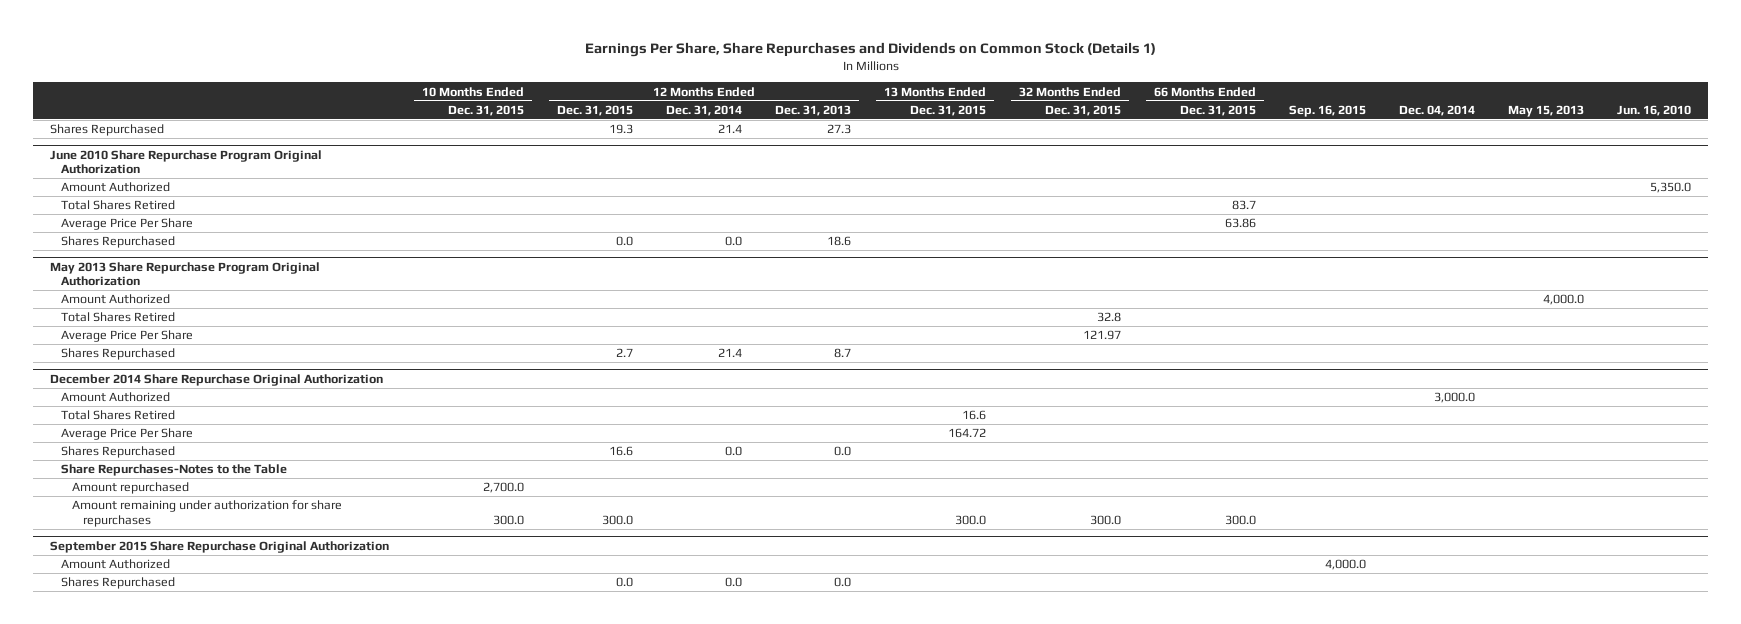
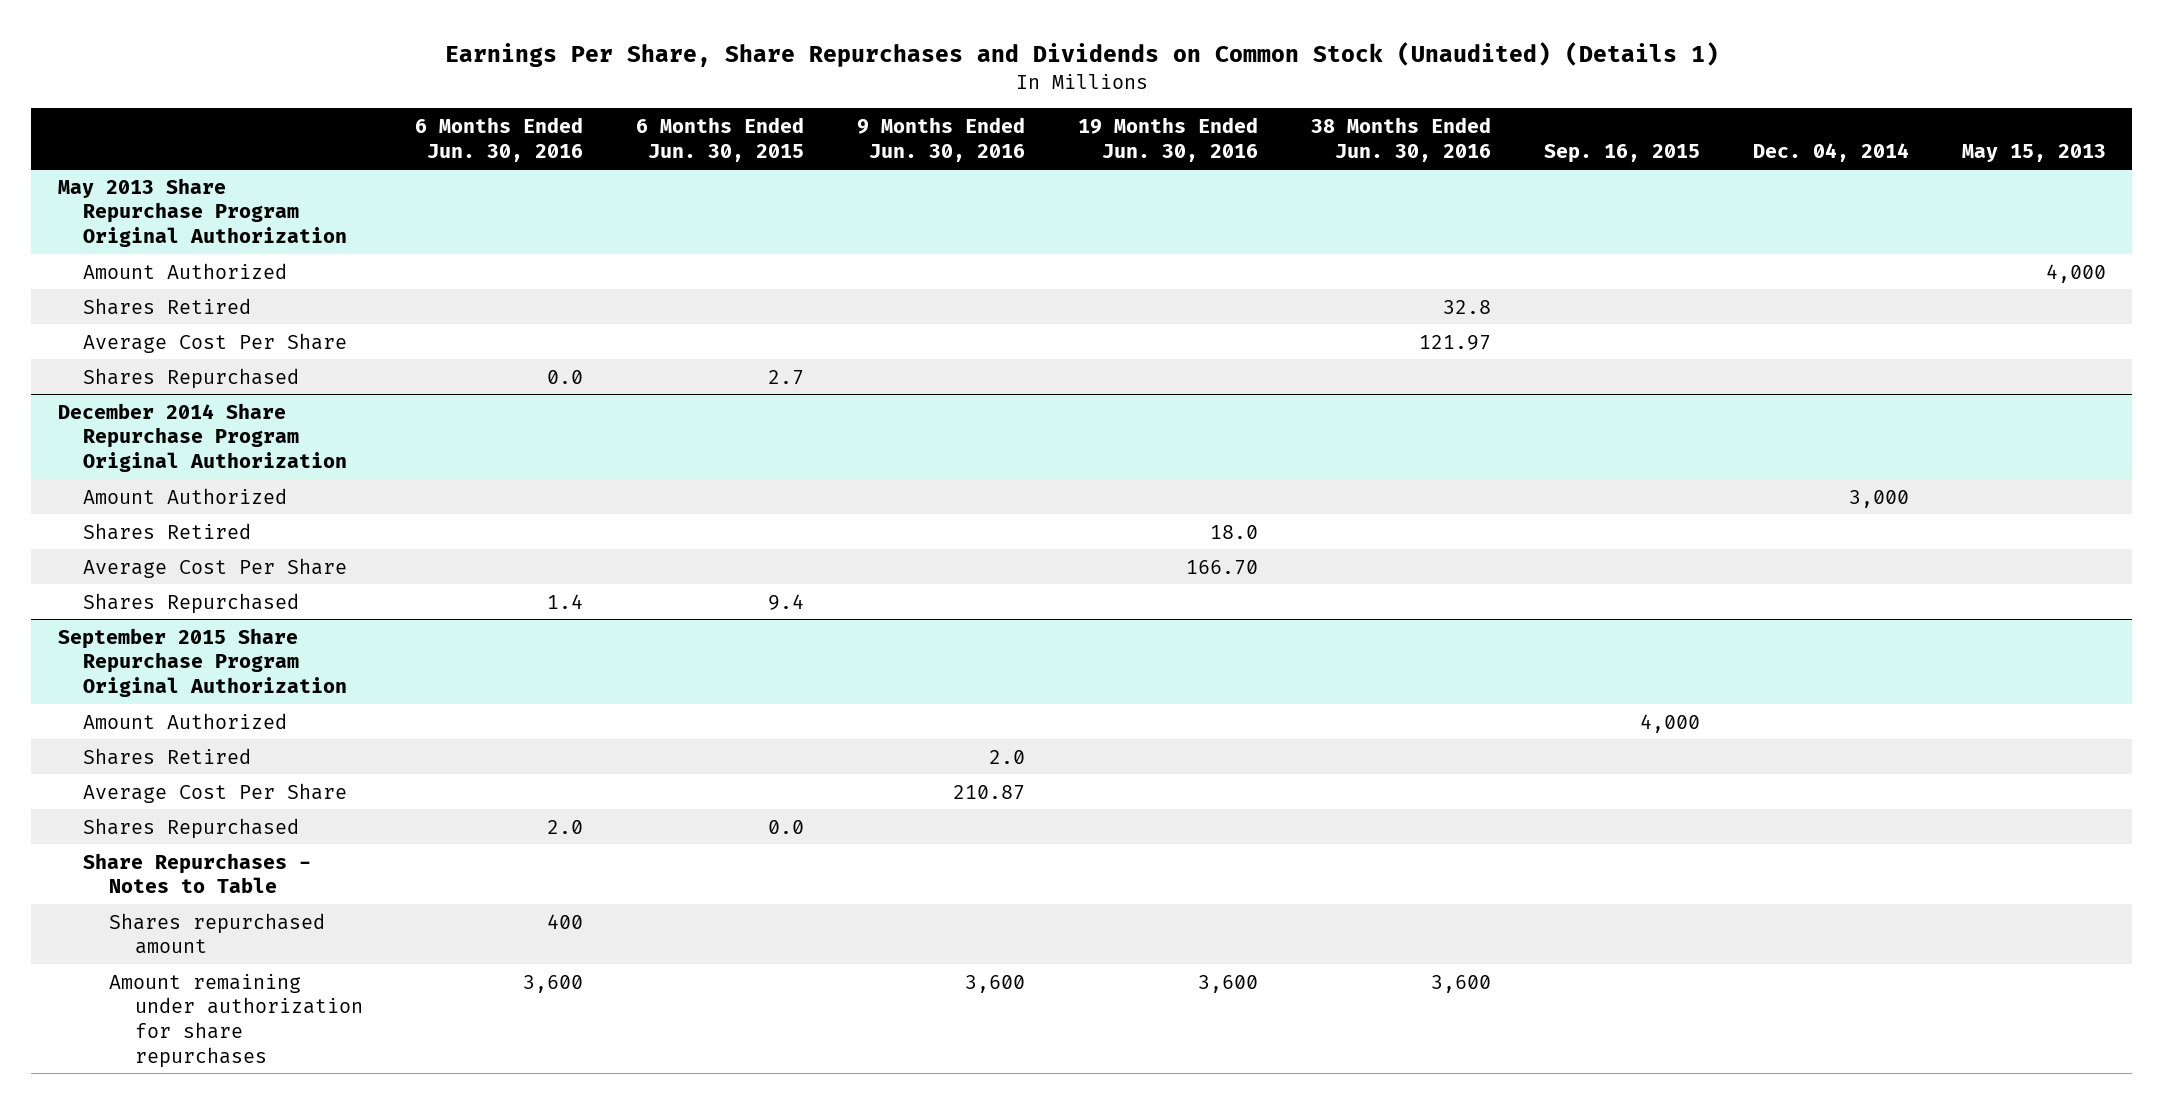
- Earnings Per Share, Share Repurchases and Dividends on Common Stock (Details 1)
+ Earnings Per Share, Share Repurchases and Dividends on Common Stock (Unaudited) (Details 1)
- | 10 Months Ended Dec. 31, 2015 | 12 Months Ended Dec. 31, 2015 | 12 Months Ended Dec. 31, 2014 | 12 Months Ended Dec. 31, 2013 | 13 Months Ended Dec. 31, 2015 | 32 Months Ended Dec. 31, 2015 | 66 Months Ended Dec. 31, 2015 | Sep. 16, 2015 | Dec. 04, 2014 | May 15, 2013 | Jun. 16, 2010
+ | 6 Months Ended Jun. 30, 2016 | 6 Months Ended Jun. 30, 2015 | 9 Months Ended Jun. 30, 2016 | 19 Months Ended Jun. 30, 2016 | 38 Months Ended Jun. 30, 2016 | Sep. 16, 2015 | Dec. 04, 2014 | May 15, 2013
- Shares Repurchased | | 19.3 | 21.4 | 27.3 | | | | | | |
- June 2010 Share Repurchase Program Original Authorization
- Amount Authorized | | | | | | | | | | | 5,350.0
- Total Shares Retired | | | | | | | 83.7 | | | |
- Average Price Per Share | | | | | | | 63.86 | | | |
- Shares Repurchased | | 0.0 | 0.0 | 18.6 | | | | | | |
@ May 2013 Share Repurchase Program Original Authorization
- Amount Authorized | | | | | | | | | | 4,000.0 |
- Total Shares Retired | | | | | | 32.8 | | | | |
- Average Price Per Share | | | | | | 121.97 | | | | |
+ Amount Authorized | | | | | | | | 4,000
+ Shares Retired | | | | | 32.8 | | |
+ Average Cost Per Share | | | | | 121.97 | | |
- December 2014 Share Repurchase Original Authorization
- Amount Authorized | | | | | | | | | 3,000.0 | |
- Total Shares Retired | | | | | 16.6 | | | | | |
- Average Price Per Share | | | | | 164.72 | | | | | |
+ December 2014 Share Repurchase Program Original Authorization
+ Amount Authorized | | | | | | | 3,000 |
+ Shares Retired | | | | 18.0 | | | |
+ Average Cost Per Share | | | | 166.70 | | | |
- Share Repurchases-Notes to the Table
- Amount repurchased | 2,700.0 | | | | | | | | | |
- Amount remaining under authorization for share repurchases | 300.0 | 300.0 | | | 300.0 | 300.0 | 300.0 | | | |
- September 2015 Share Repurchase Original Authorization
- Amount Authorized | | | | | | | | 4,000.0 | | |
+ September 2015 Share Repurchase Program Original Authorization
+ Amount Authorized | | | | | | 4,000 | |
+ Shares Retired | | | 2.0 | | | | |
+ Average Cost Per Share | | | 210.87 | | | | |
+ Share Repurchases - Notes to Table
+ Shares repurchased amount | 400 | | | | | | |
+ Amount remaining under authorization for share repurchases | 3,600 | | 3,600 | 3,600 | 3,600 | | |

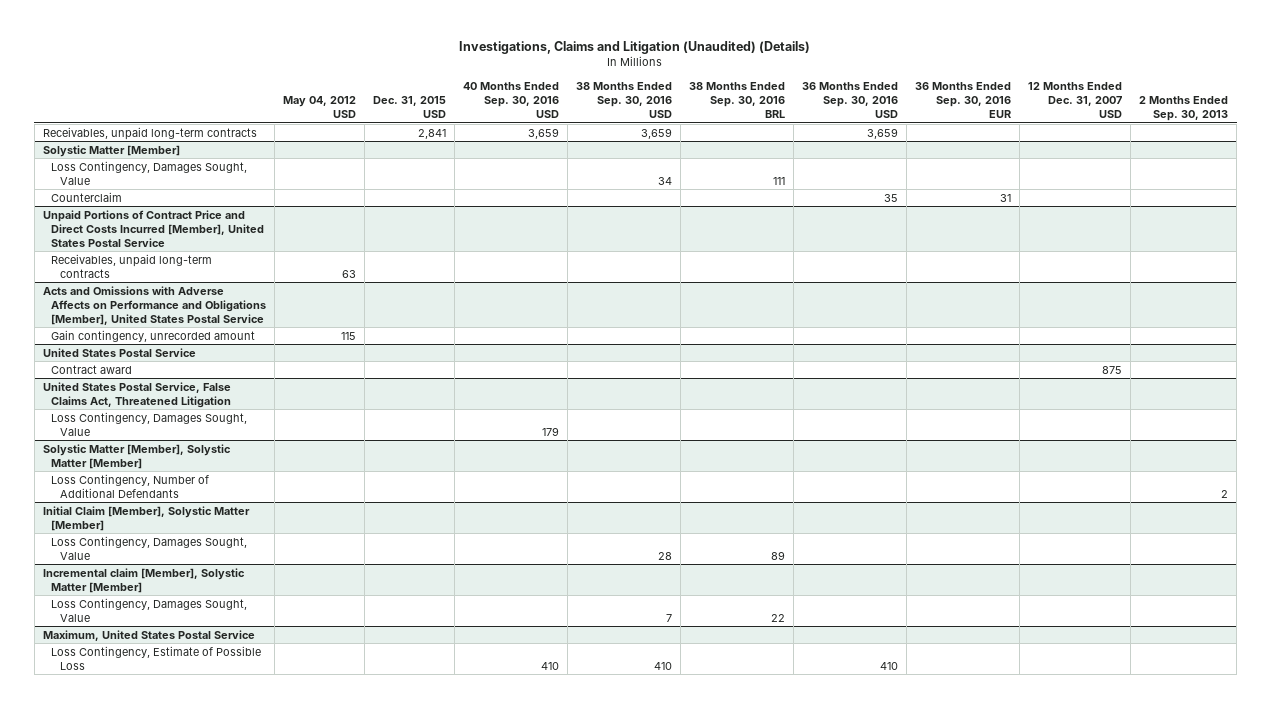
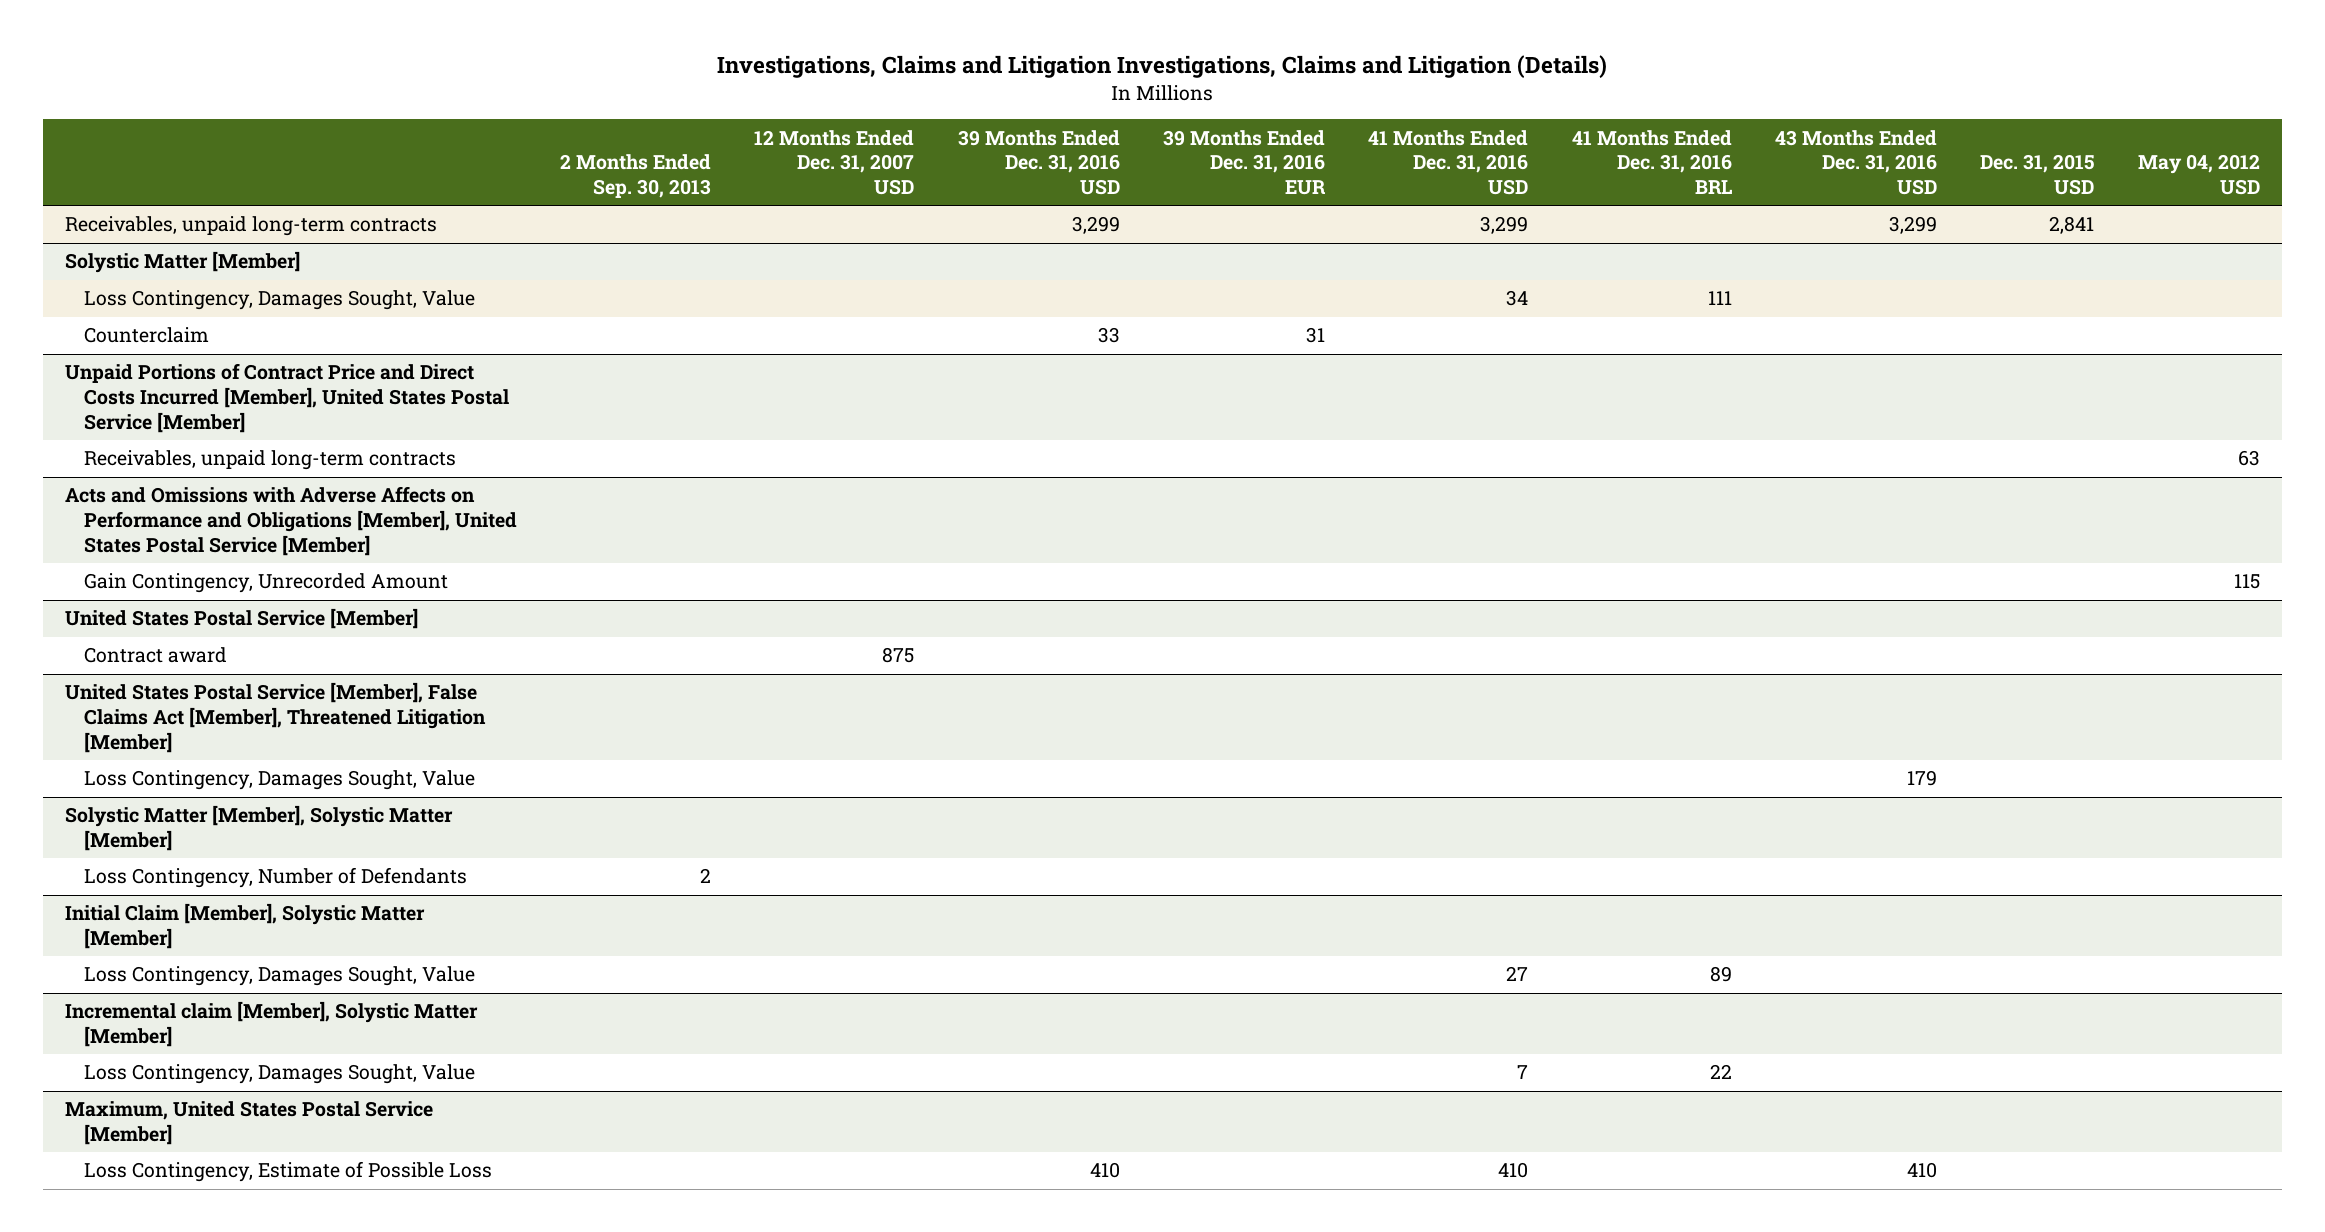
- Investigations, Claims and Litigation (Unaudited) (Details)
+ Investigations, Claims and Litigation Investigations, Claims and Litigation (Details)
- | May 04, 2012 USD | Dec. 31, 2015 USD | 40 Months Ended Sep. 30, 2016 USD | 38 Months Ended Sep. 30, 2016 USD | 38 Months Ended Sep. 30, 2016 BRL | 36 Months Ended Sep. 30, 2016 USD | 36 Months Ended Sep. 30, 2016 EUR | 12 Months Ended Dec. 31, 2007 USD | 2 Months Ended Sep. 30, 2013
+ | 2 Months Ended Sep. 30, 2013 | 12 Months Ended Dec. 31, 2007 USD | 39 Months Ended Dec. 31, 2016 USD | 39 Months Ended Dec. 31, 2016 EUR | 41 Months Ended Dec. 31, 2016 USD | 41 Months Ended Dec. 31, 2016 BRL | 43 Months Ended Dec. 31, 2016 USD | Dec. 31, 2015 USD | May 04, 2012 USD
- Unpaid Portions of Contract Price and Direct Costs Incurred [Member], United States Postal Service
+ Unpaid Portions of Contract Price and Direct Costs Incurred [Member], United States Postal Service [Member]
- Acts and Omissions with Adverse Affects on Performance and Obligations [Member], United States Postal Service
- Gain contingency, unrecorded amount | 115 | | | | | | | |
- United States Postal Service
+ Acts and Omissions with Adverse Affects on Performance and Obligations [Member], United States Postal Service [Member]
+ Gain Contingency, Unrecorded Amount | | | | | | | | | 115
+ United States Postal Service [Member]
- United States Postal Service, False Claims Act, Threatened Litigation
+ United States Postal Service [Member], False Claims Act [Member], Threatened Litigation [Member]
@ Solystic Matter [Member], Solystic Matter [Member]
- Loss Contingency, Number of Additional Defendants | | | | | | | | | 2
+ Loss Contingency, Number of Defendants | 2 | | | | | | | |
- Maximum, United States Postal Service
+ Maximum, United States Postal Service [Member]

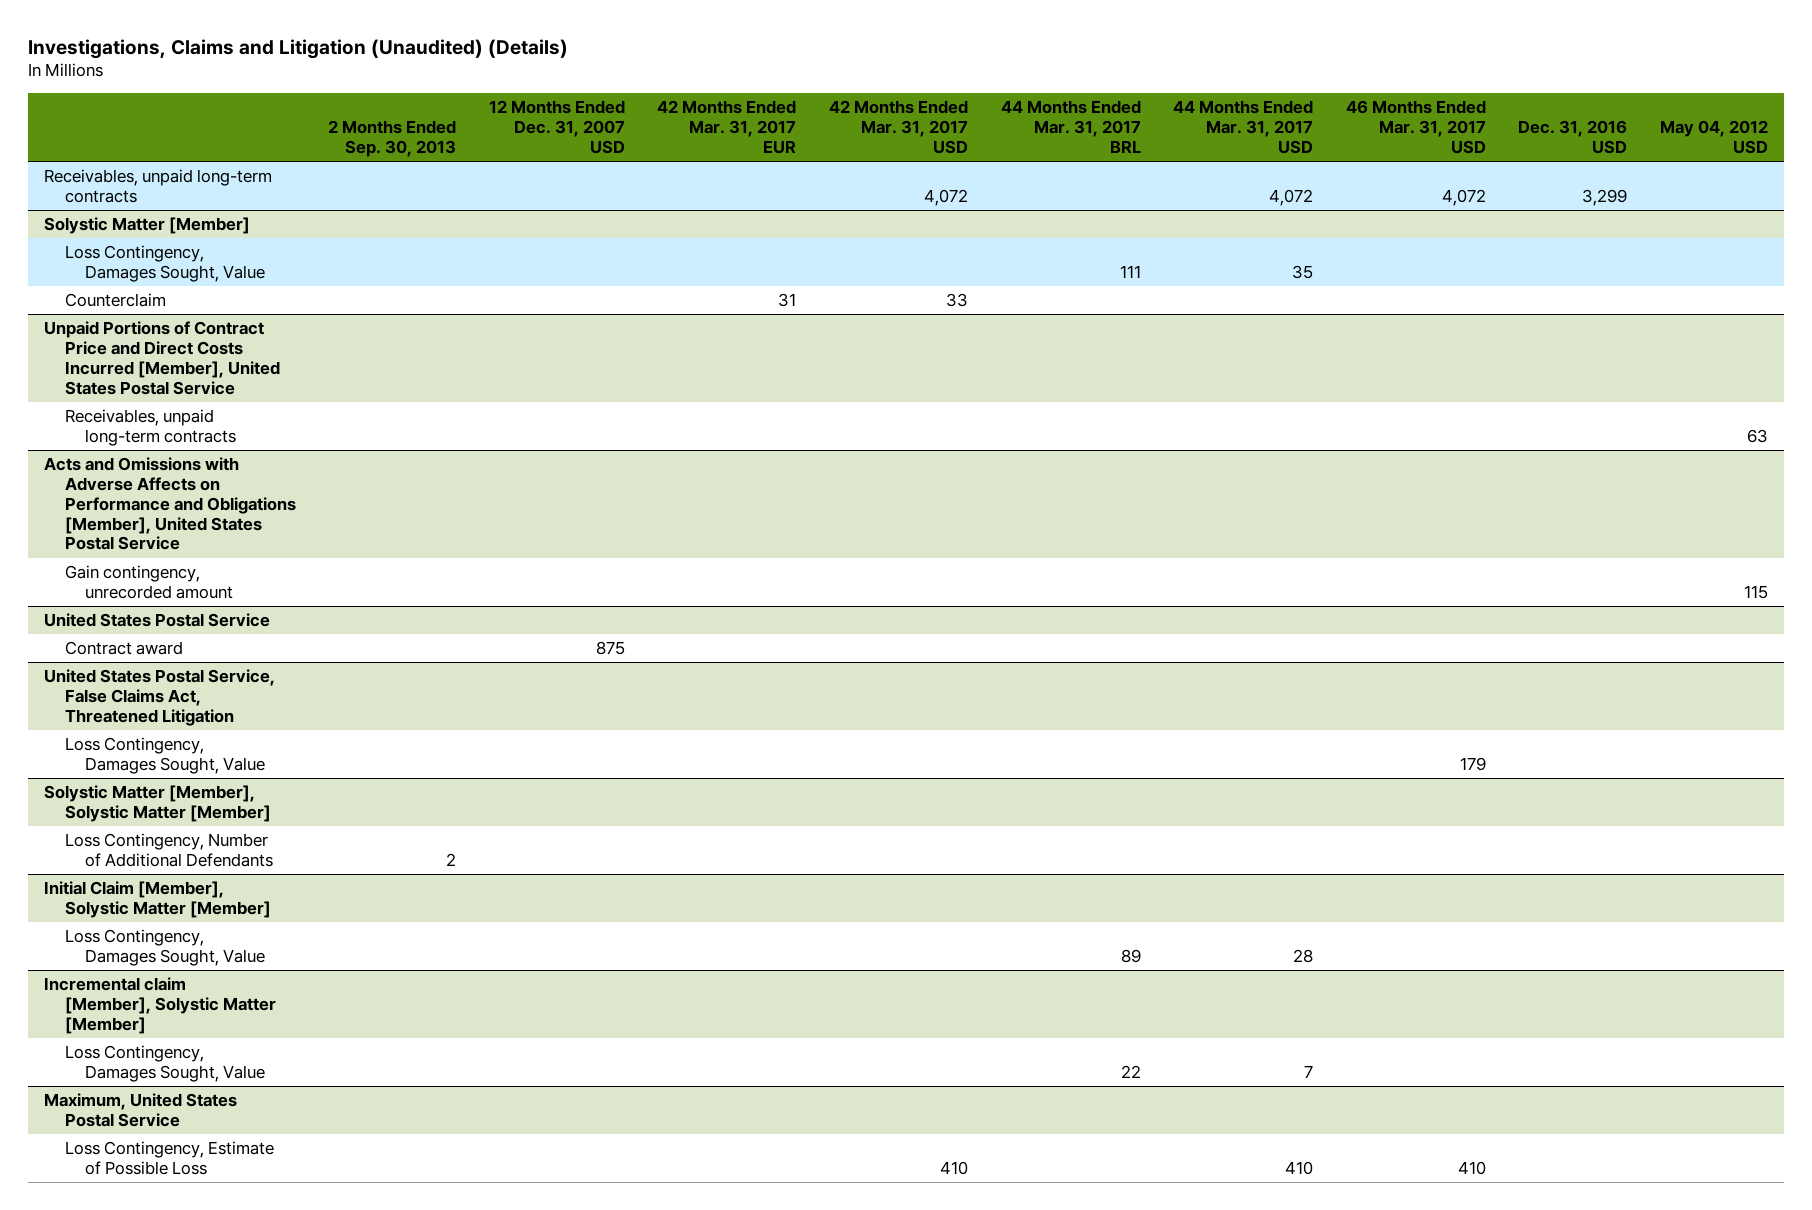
- Investigations, Claims and Litigation Investigations, Claims and Litigation (Details)
+ Investigations, Claims and Litigation (Unaudited) (Details)
- | 2 Months Ended Sep. 30, 2013 | 12 Months Ended Dec. 31, 2007 USD | 39 Months Ended Dec. 31, 2016 USD | 39 Months Ended Dec. 31, 2016 EUR | 41 Months Ended Dec. 31, 2016 USD | 41 Months Ended Dec. 31, 2016 BRL | 43 Months Ended Dec. 31, 2016 USD | Dec. 31, 2015 USD | May 04, 2012 USD
+ | 2 Months Ended Sep. 30, 2013 | 12 Months Ended Dec. 31, 2007 USD | 42 Months Ended Mar. 31, 2017 EUR | 42 Months Ended Mar. 31, 2017 USD | 44 Months Ended Mar. 31, 2017 BRL | 44 Months Ended Mar. 31, 2017 USD | 46 Months Ended Mar. 31, 2017 USD | Dec. 31, 2016 USD | May 04, 2012 USD
- Unpaid Portions of Contract Price and Direct Costs Incurred [Member], United States Postal Service [Member]
+ Unpaid Portions of Contract Price and Direct Costs Incurred [Member], United States Postal Service
- Acts and Omissions with Adverse Affects on Performance and Obligations [Member], United States Postal Service [Member]
- Gain Contingency, Unrecorded Amount | | | | | | | | | 115
- United States Postal Service [Member]
+ Acts and Omissions with Adverse Affects on Performance and Obligations [Member], United States Postal Service
+ Gain contingency, unrecorded amount | | | | | | | | | 115
+ United States Postal Service
- United States Postal Service [Member], False Claims Act [Member], Threatened Litigation [Member]
+ United States Postal Service, False Claims Act, Threatened Litigation
@ Solystic Matter [Member], Solystic Matter [Member]
- Loss Contingency, Number of Defendants | 2 | | | | | | | |
+ Loss Contingency, Number of Additional Defendants | 2 | | | | | | | |
- Maximum, United States Postal Service [Member]
+ Maximum, United States Postal Service

